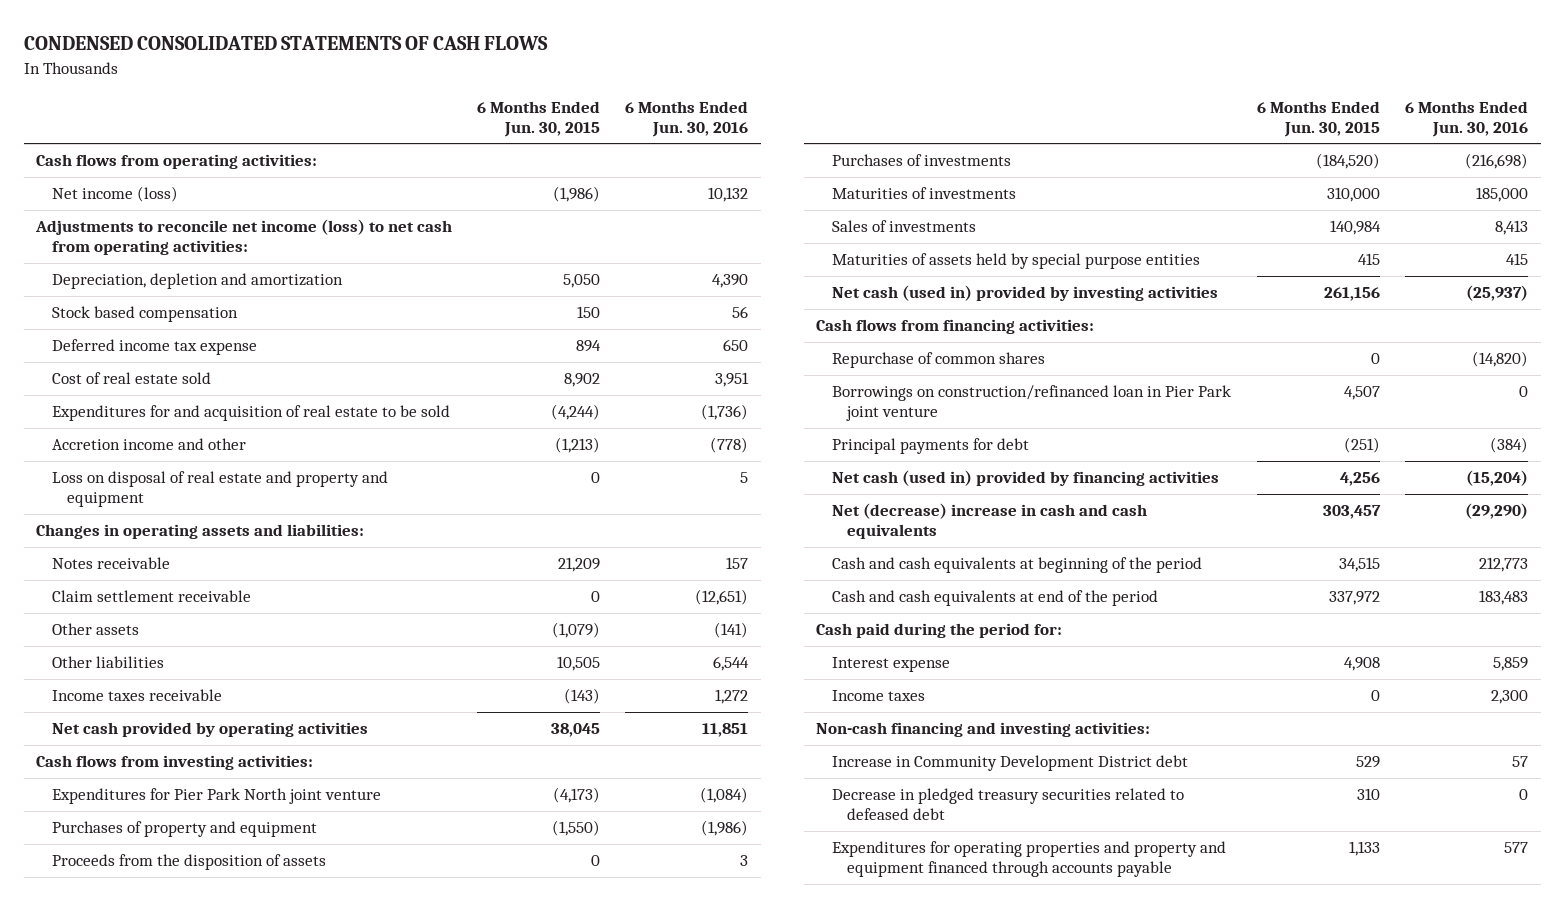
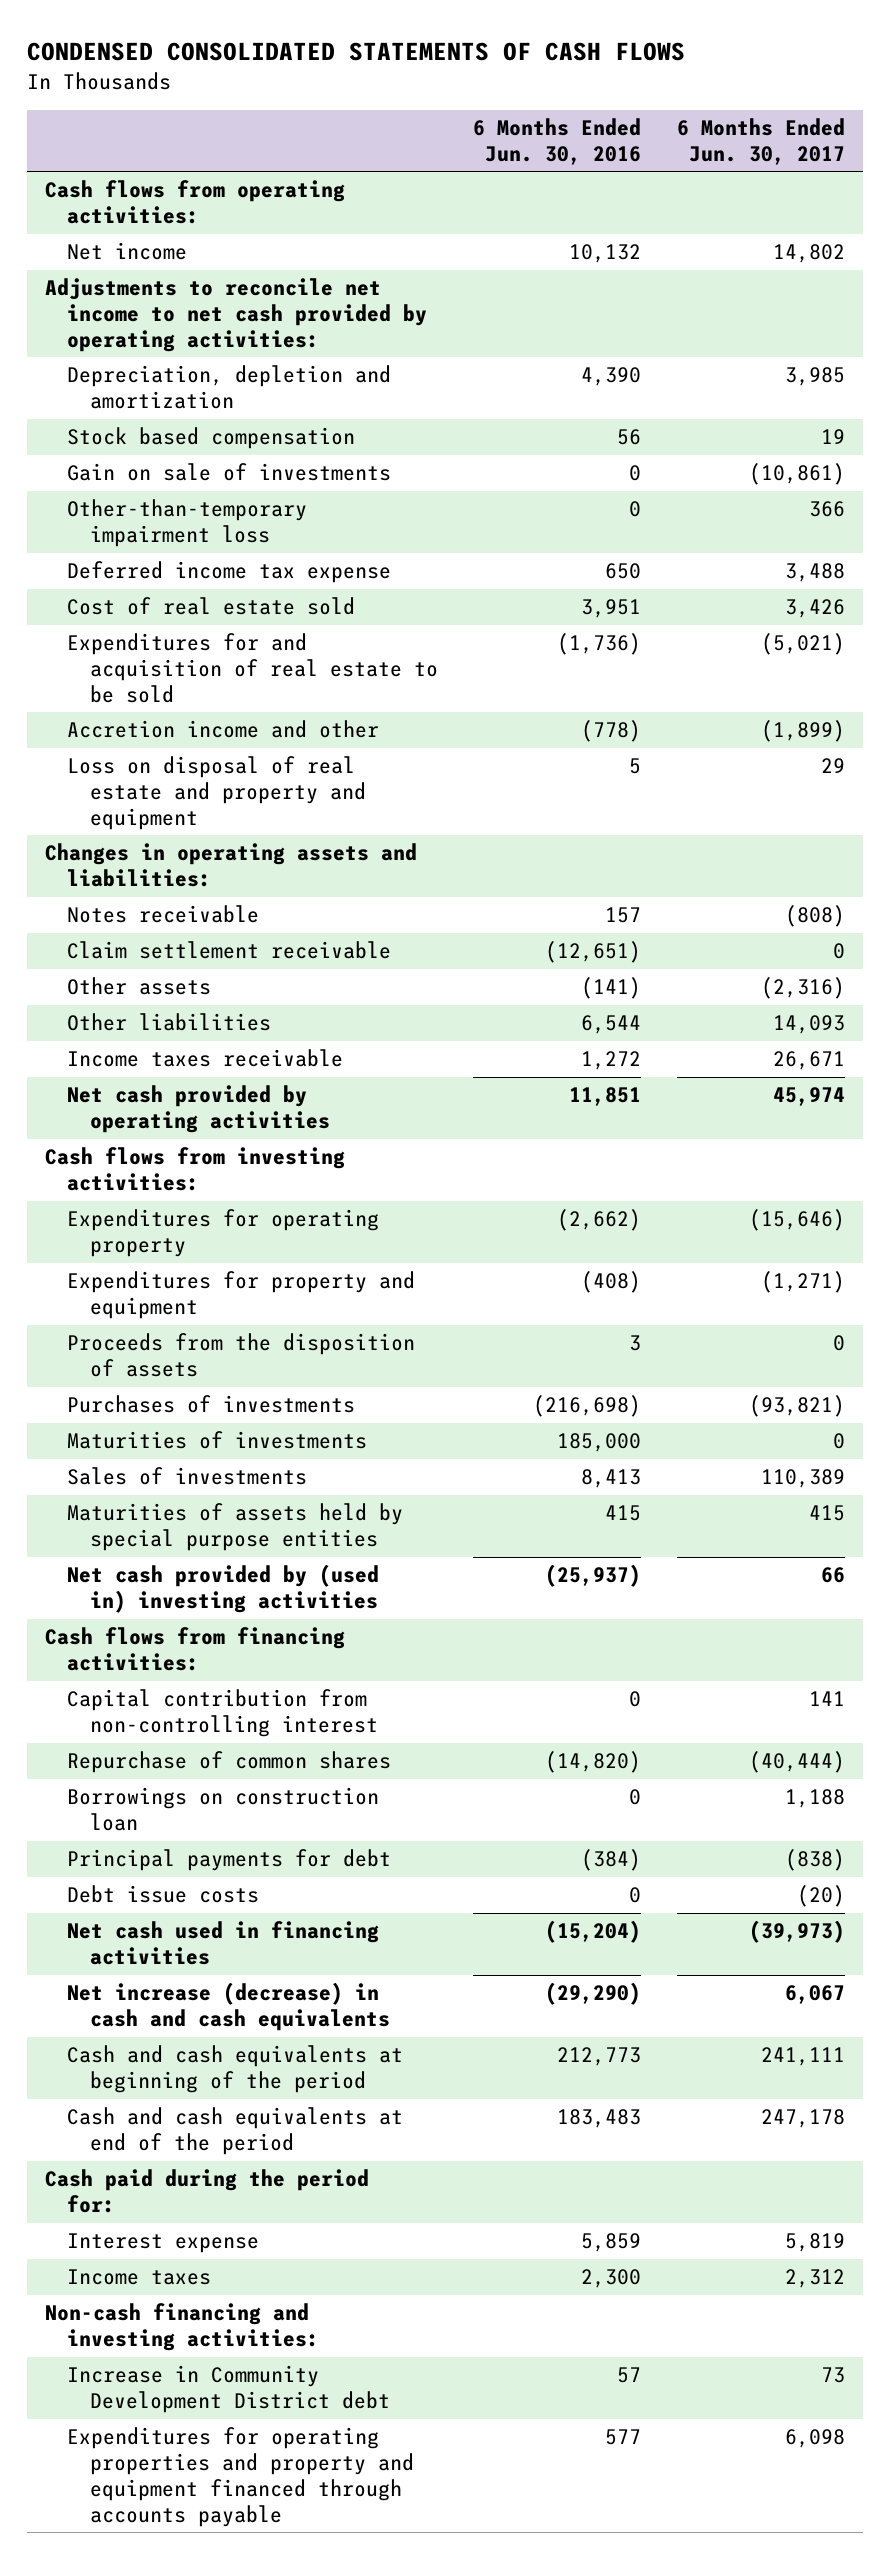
- | 6 Months Ended Jun. 30, 2015 | 6 Months Ended Jun. 30, 2016
+ | 6 Months Ended Jun. 30, 2016 | 6 Months Ended Jun. 30, 2017
- Net income (loss) | (1,986) | 10,132
- Adjustments to reconcile net income (loss) to net cash from operating activities:
+ Net income | 10,132 | 14,802
+ Adjustments to reconcile net income to net cash provided by operating activities:
+ Gain on sale of investments | 0 | (10,861)
+ Other-than-temporary impairment loss | 0 | 366
- Expenditures for Pier Park North joint venture | (4,173) | (1,084)
- Purchases of property and equipment | (1,550) | (1,986)
+ Expenditures for operating property | (2,662) | (15,646)
+ Expenditures for property and equipment | (408) | (1,271)
- Net cash (used in) provided by investing activities | 261,156 | (25,937)
+ Net cash provided by (used in) investing activities | (25,937) | 66
+ Capital contribution from non-controlling interest | 0 | 141
- Borrowings on construction/refinanced loan in Pier Park joint venture | 4,507 | 0
+ Borrowings on construction loan | 0 | 1,188
- Net cash (used in) provided by financing activities | 4,256 | (15,204)
- Net (decrease) increase in cash and cash equivalents | 303,457 | (29,290)
+ Debt issue costs | 0 | (20)
+ Net cash used in financing activities | (15,204) | (39,973)
+ Net increase (decrease) in cash and cash equivalents | (29,290) | 6,067
- Decrease in pledged treasury securities related to defeased debt | 310 | 0

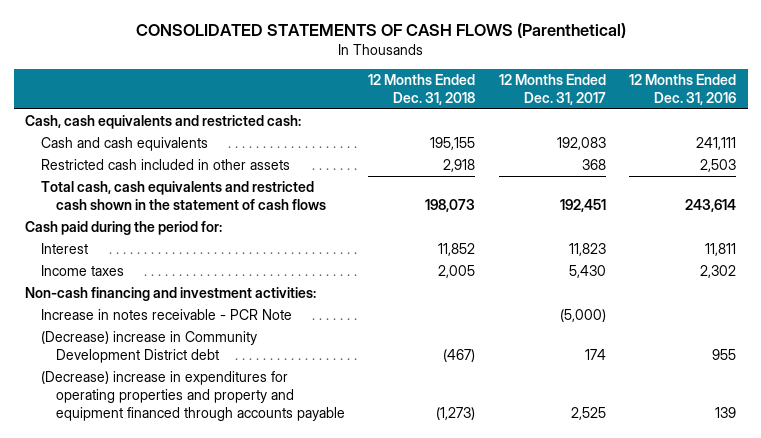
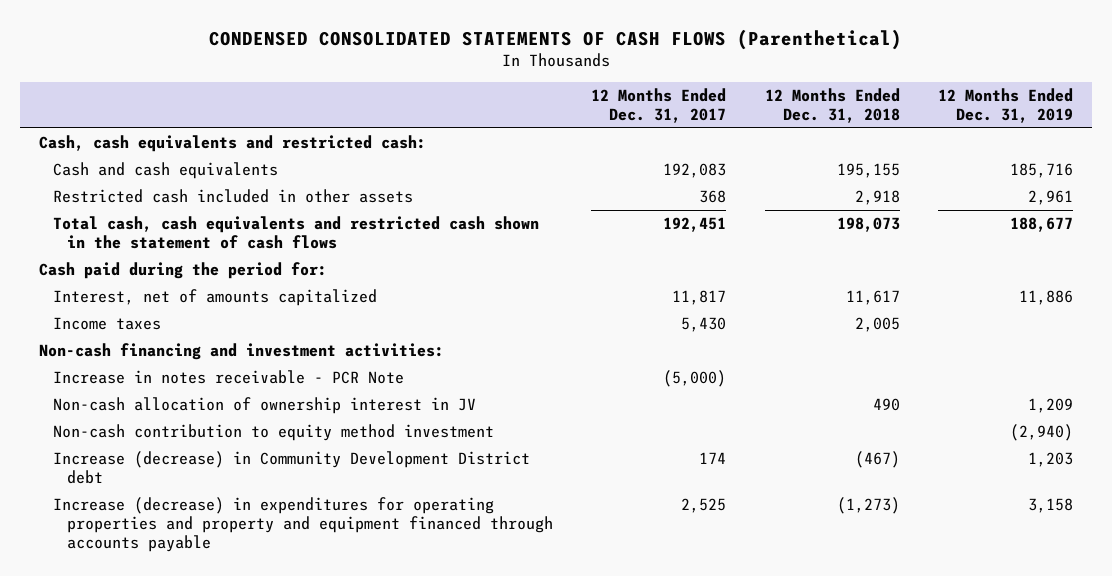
- CONSOLIDATED STATEMENTS OF CASH FLOWS (Parenthetical)
+ CONDENSED CONSOLIDATED STATEMENTS OF CASH FLOWS (Parenthetical)
- | 12 Months Ended Dec. 31, 2018 | 12 Months Ended Dec. 31, 2017 | 12 Months Ended Dec. 31, 2016
+ | 12 Months Ended Dec. 31, 2017 | 12 Months Ended Dec. 31, 2018 | 12 Months Ended Dec. 31, 2019
- Interest | 11,852 | 11,823 | 11,811
+ Interest, net of amounts capitalized | 11,817 | 11,617 | 11,886
- (Decrease) increase in Community Development District debt | (467) | 174 | 955
- (Decrease) increase in expenditures for operating properties and property and equipment financed through accounts payable | (1,273) | 2,525 | 139
+ Non-cash allocation of ownership interest in JV | | 490 | 1,209
+ Non-cash contribution to equity method investment | | | (2,940)
+ Increase (decrease) in Community Development District debt | 174 | (467) | 1,203
+ Increase (decrease) in expenditures for operating properties and property and equipment financed through accounts payable | 2,525 | (1,273) | 3,158

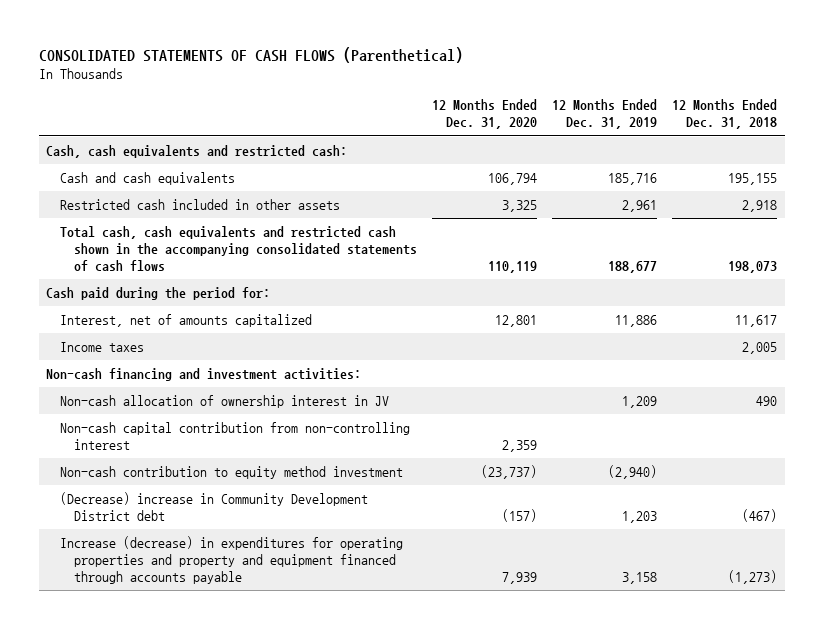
- CONDENSED CONSOLIDATED STATEMENTS OF CASH FLOWS (Parenthetical)
+ CONSOLIDATED STATEMENTS OF CASH FLOWS (Parenthetical)
- | 12 Months Ended Dec. 31, 2017 | 12 Months Ended Dec. 31, 2018 | 12 Months Ended Dec. 31, 2019
+ | 12 Months Ended Dec. 31, 2020 | 12 Months Ended Dec. 31, 2019 | 12 Months Ended Dec. 31, 2018
- Total cash, cash equivalents and restricted cash shown in the statement of cash flows | 192,451 | 198,073 | 188,677
+ Total cash, cash equivalents and restricted cash shown in the accompanying consolidated statements of cash flows | 110,119 | 188,677 | 198,073
- Increase in notes receivable - PCR Note | (5,000) | |
+ Non-cash capital contribution from non-controlling interest | 2,359 | |
- Increase (decrease) in Community Development District debt | 174 | (467) | 1,203
+ (Decrease) increase in Community Development District debt | (157) | 1,203 | (467)

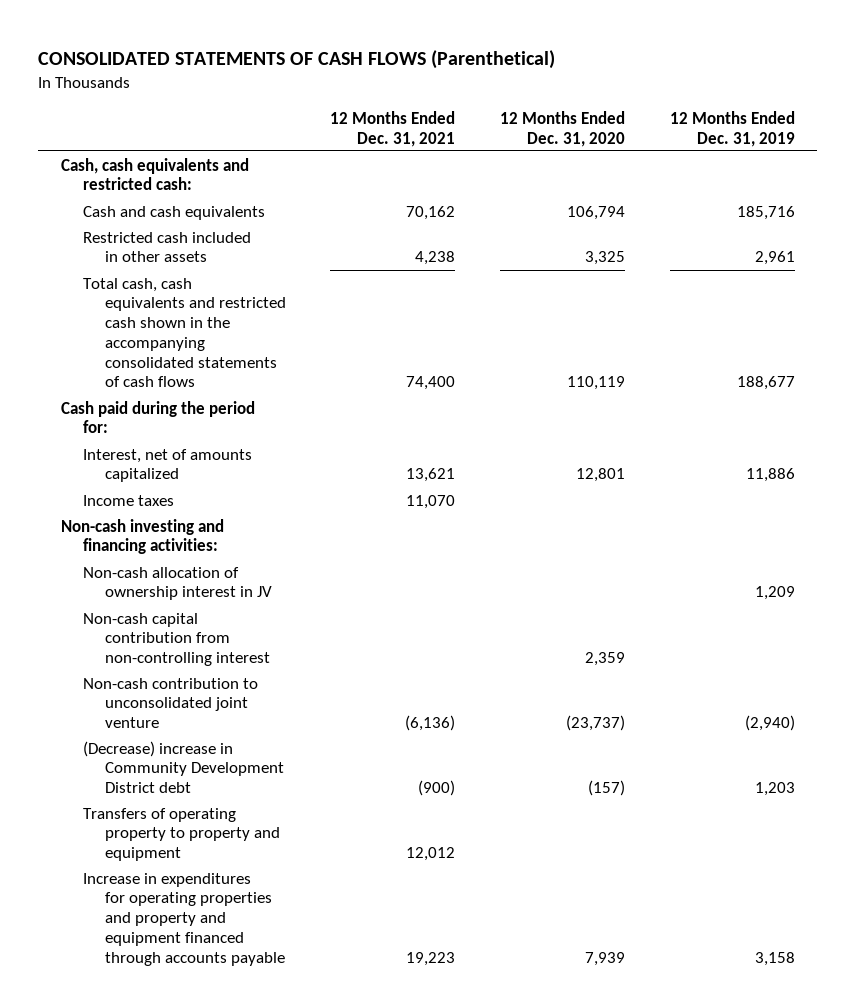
- | 12 Months Ended Dec. 31, 2020 | 12 Months Ended Dec. 31, 2019 | 12 Months Ended Dec. 31, 2018
+ | 12 Months Ended Dec. 31, 2021 | 12 Months Ended Dec. 31, 2020 | 12 Months Ended Dec. 31, 2019
- Non-cash financing and investment activities:
+ Non-cash investing and financing activities:
- Non-cash contribution to equity method investment | (23,737) | (2,940) |
+ Non-cash contribution to unconsolidated joint venture | (6,136) | (23,737) | (2,940)
- Increase (decrease) in expenditures for operating properties and property and equipment financed through accounts payable | 7,939 | 3,158 | (1,273)
+ Transfers of operating property to property and equipment | 12,012 | |
+ Increase in expenditures for operating properties and property and equipment financed through accounts payable | 19,223 | 7,939 | 3,158

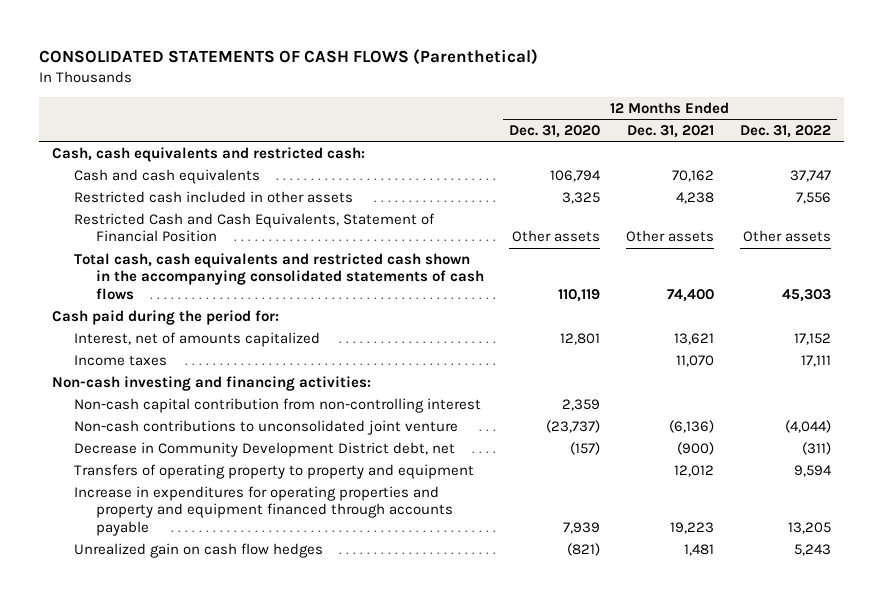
- | 12 Months Ended Dec. 31, 2021 | 12 Months Ended Dec. 31, 2020 | 12 Months Ended Dec. 31, 2019
+ | 12 Months Ended Dec. 31, 2020 | 12 Months Ended Dec. 31, 2021 | 12 Months Ended Dec. 31, 2022
+ Restricted Cash and Cash Equivalents, Statement of Financial Position | Other assets | Other assets | Other assets
- Non-cash allocation of ownership interest in JV | | | 1,209
- Non-cash contribution to unconsolidated joint venture | (6,136) | (23,737) | (2,940)
- (Decrease) increase in Community Development District debt | (900) | (157) | 1,203
+ Non-cash contributions to unconsolidated joint venture | (23,737) | (6,136) | (4,044)
+ Decrease in Community Development District debt, net | (157) | (900) | (311)
+ Unrealized gain on cash flow hedges | (821) | 1,481 | 5,243

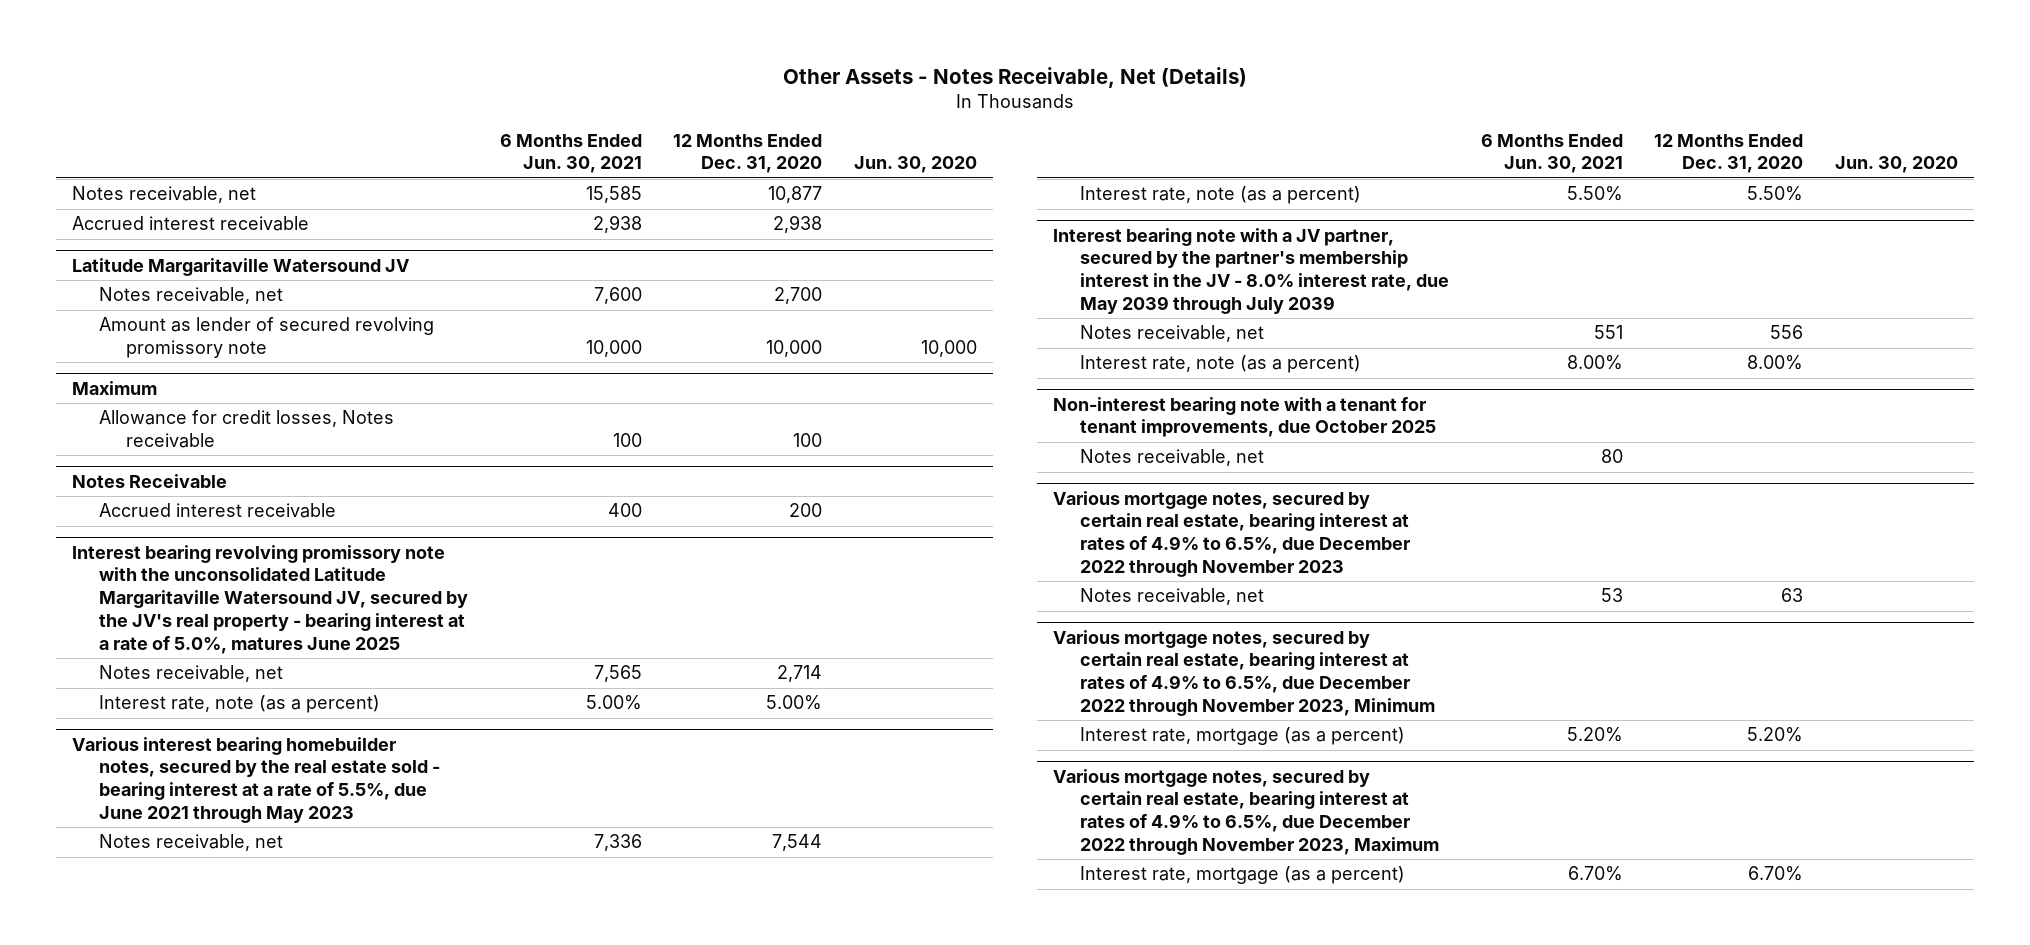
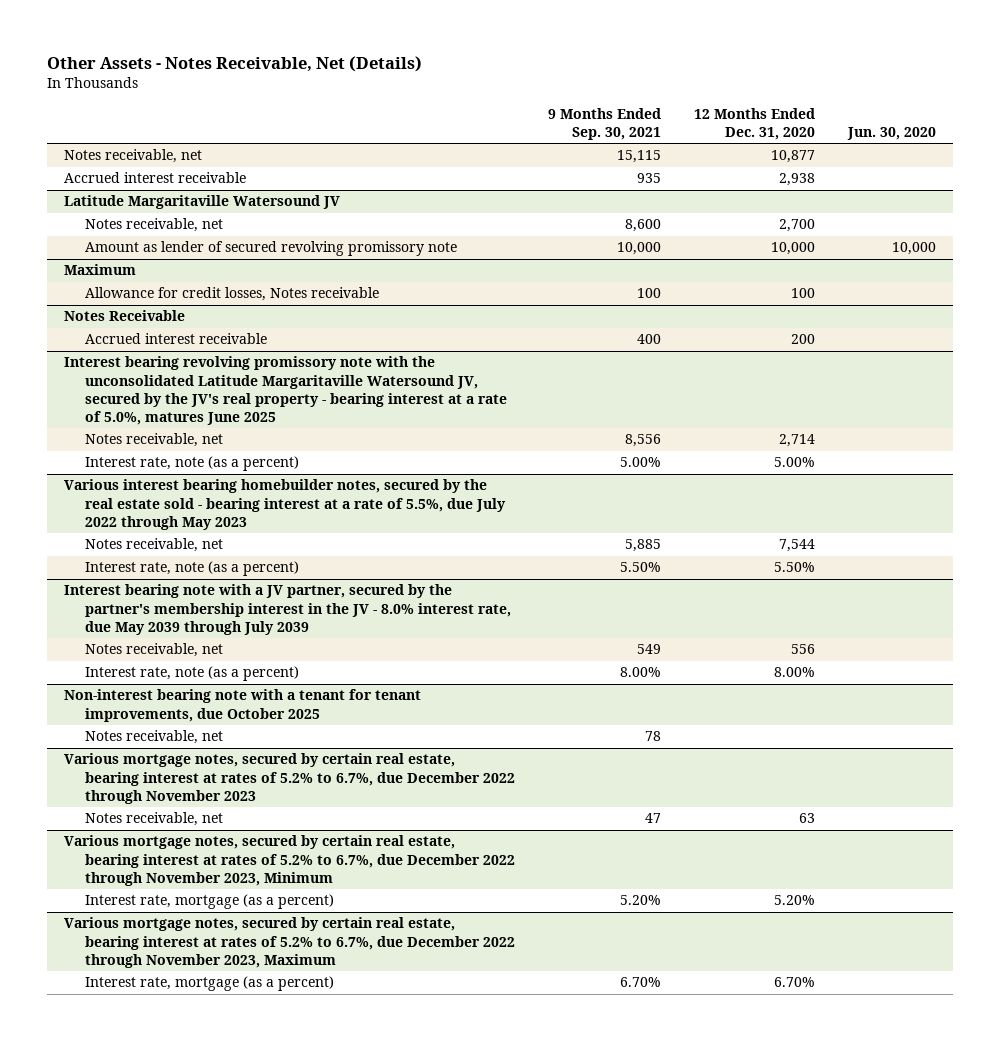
- | 6 Months Ended Jun. 30, 2021 | 12 Months Ended Dec. 31, 2020 | Jun. 30, 2020
+ | 9 Months Ended Sep. 30, 2021 | 12 Months Ended Dec. 31, 2020 | Jun. 30, 2020
- Various interest bearing homebuilder notes, secured by the real estate sold - bearing interest at a rate of 5.5%, due June 2021 through May 2023
+ Various interest bearing homebuilder notes, secured by the real estate sold - bearing interest at a rate of 5.5%, due July 2022 through May 2023
- Various mortgage notes, secured by certain real estate, bearing interest at rates of 4.9% to 6.5%, due December 2022 through November 2023
+ Various mortgage notes, secured by certain real estate, bearing interest at rates of 5.2% to 6.7%, due December 2022 through November 2023
- Various mortgage notes, secured by certain real estate, bearing interest at rates of 4.9% to 6.5%, due December 2022 through November 2023, Minimum
+ Various mortgage notes, secured by certain real estate, bearing interest at rates of 5.2% to 6.7%, due December 2022 through November 2023, Minimum
- Various mortgage notes, secured by certain real estate, bearing interest at rates of 4.9% to 6.5%, due December 2022 through November 2023, Maximum
+ Various mortgage notes, secured by certain real estate, bearing interest at rates of 5.2% to 6.7%, due December 2022 through November 2023, Maximum

